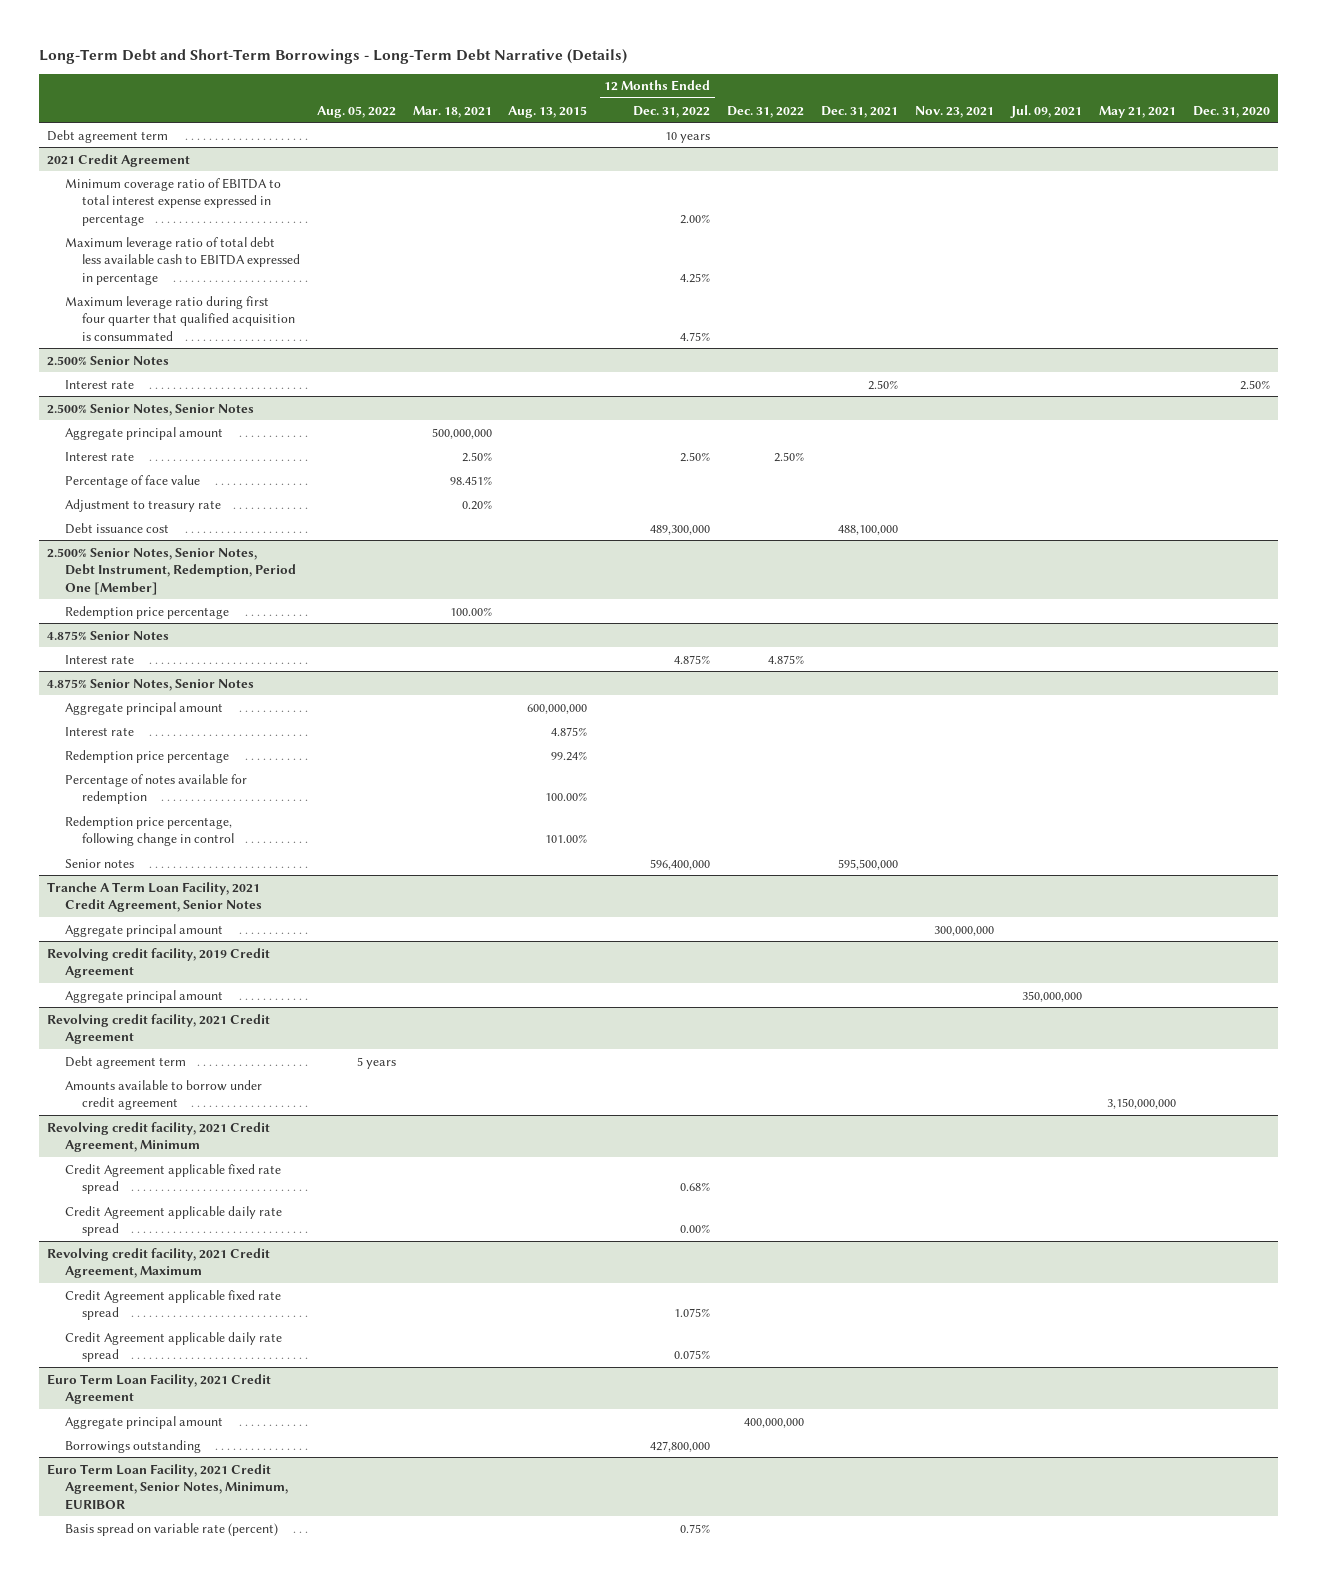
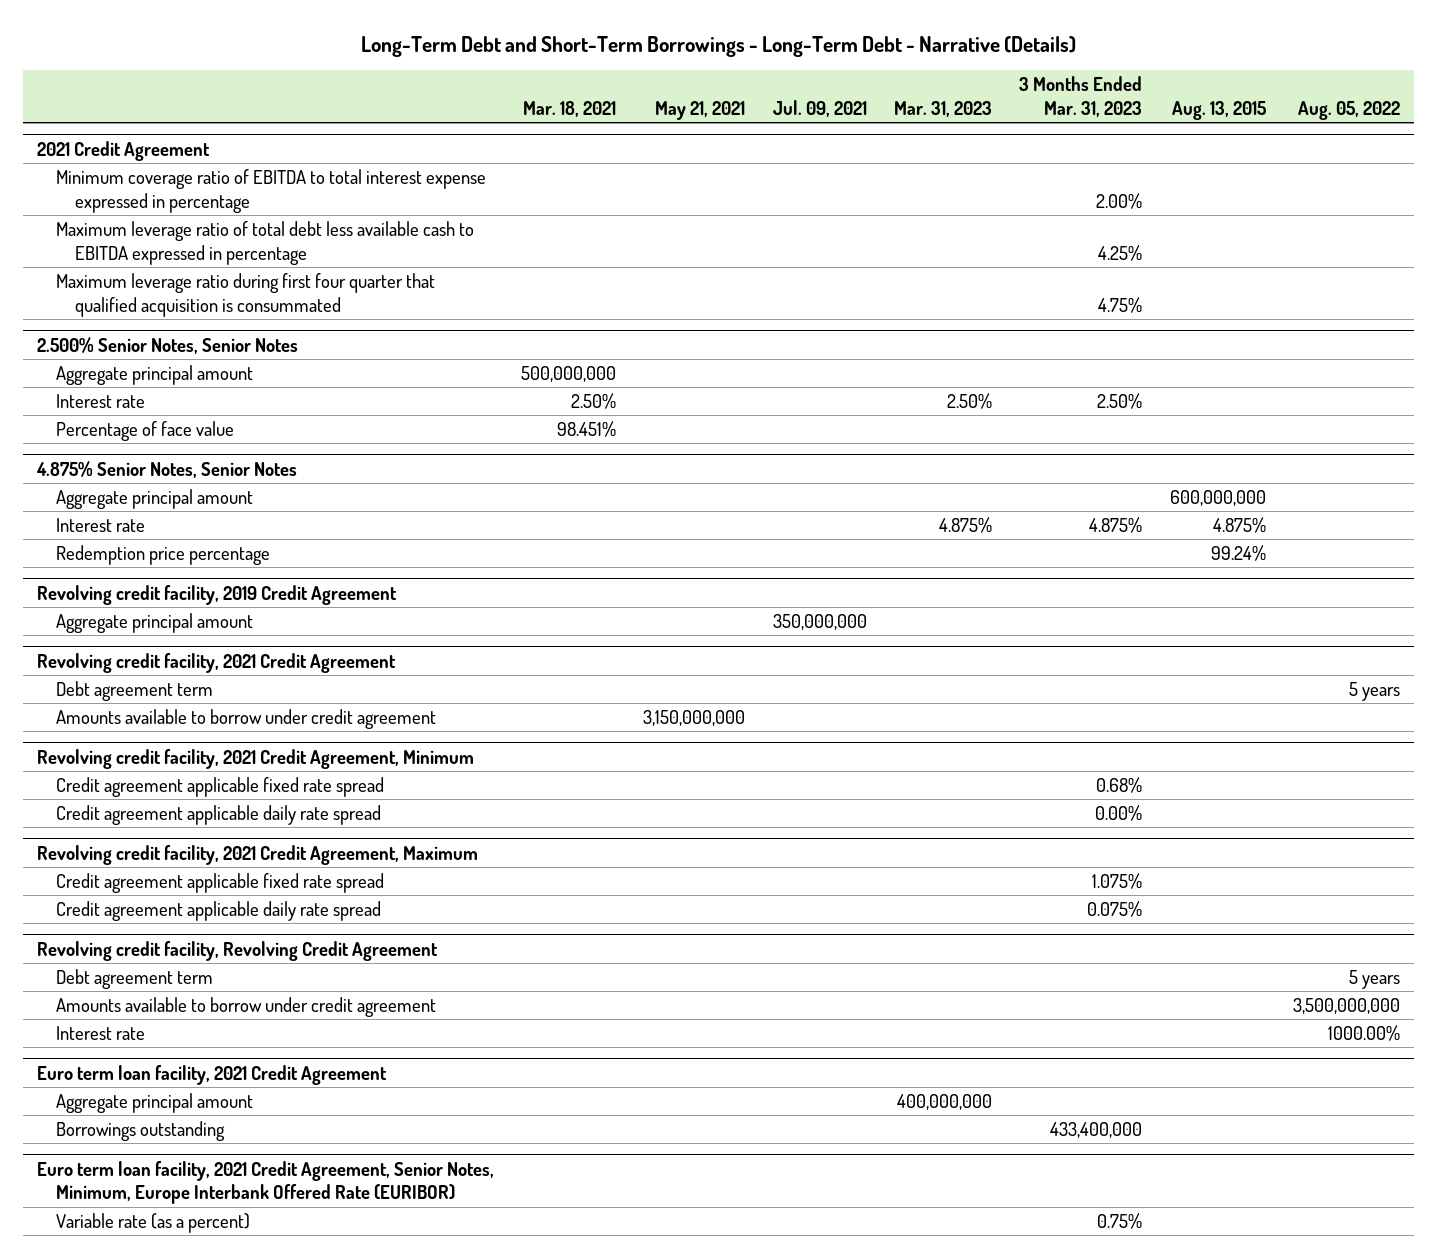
- Long-Term Debt and Short-Term Borrowings - Long-Term Debt Narrative (Details)
+ Long-Term Debt and Short-Term Borrowings - Long-Term Debt - Narrative (Details)
- | Aug. 05, 2022 | Mar. 18, 2021 | Aug. 13, 2015 | 12 Months Ended Dec. 31, 2022 | Dec. 31, 2022 | Dec. 31, 2021 | Nov. 23, 2021 | Jul. 09, 2021 | May 21, 2021 | Dec. 31, 2020
+ | Mar. 18, 2021 | May 21, 2021 | Jul. 09, 2021 | Mar. 31, 2023 | 3 Months Ended Mar. 31, 2023 | Aug. 13, 2015 | Aug. 05, 2022
- Debt agreement term | | | | 10 years | | | | | |
- 2.500% Senior Notes
- Interest rate | | | | | | 2.50% | | | | 2.50%
@ 2.500% Senior Notes, Senior Notes
- Adjustment to treasury rate | | 0.20% | | | | | | | |
- Debt issuance cost | | | | 489,300,000 | | 488,100,000 | | | |
- 2.500% Senior Notes, Senior Notes, Debt Instrument, Redemption, Period One [Member]
- Redemption price percentage | | 100.00% | | | | | | | |
- 4.875% Senior Notes
- Interest rate | | | | 4.875% | 4.875% | | | | |
@ 4.875% Senior Notes, Senior Notes
- Percentage of notes available for redemption | | | 100.00% | | | | | | |
- Redemption price percentage, following change in control | | | 101.00% | | | | | | |
- Senior notes | | | | 596,400,000 | | 595,500,000 | | | |
- Tranche A Term Loan Facility, 2021 Credit Agreement, Senior Notes
- Aggregate principal amount | | | | | | | 300,000,000 | | |
@ Revolving credit facility, 2021 Credit Agreement, Minimum
- Credit Agreement applicable fixed rate spread | | | | 0.68% | | | | | |
- Credit Agreement applicable daily rate spread | | | | 0.00% | | | | | |
+ Credit agreement applicable fixed rate spread | | | | | 0.68% | |
+ Credit agreement applicable daily rate spread | | | | | 0.00% | |
@ Revolving credit facility, 2021 Credit Agreement, Maximum
- Credit Agreement applicable fixed rate spread | | | | 1.075% | | | | | |
- Credit Agreement applicable daily rate spread | | | | 0.075% | | | | | |
- Euro Term Loan Facility, 2021 Credit Agreement
@ Revolving credit facility, 2021 Credit Agreement, Maximum
+ Credit agreement applicable fixed rate spread | | | | | 1.075% | |
+ Credit agreement applicable daily rate spread | | | | | 0.075% | |
+ Revolving credit facility, Revolving Credit Agreement
+ Debt agreement term | | | | | | | 5 years
+ Amounts available to borrow under credit agreement | | | | | | | 3,500,000,000
+ Interest rate | | | | | | | 1000.00%
+ Euro term loan facility, 2021 Credit Agreement
- Euro Term Loan Facility, 2021 Credit Agreement, Senior Notes, Minimum, EURIBOR
- Basis spread on variable rate (percent) | | | | 0.75% | | | | | |
+ Euro term loan facility, 2021 Credit Agreement, Senior Notes, Minimum, Europe Interbank Offered Rate (EURIBOR)
+ Variable rate (as a percent) | | | | | 0.75% | |

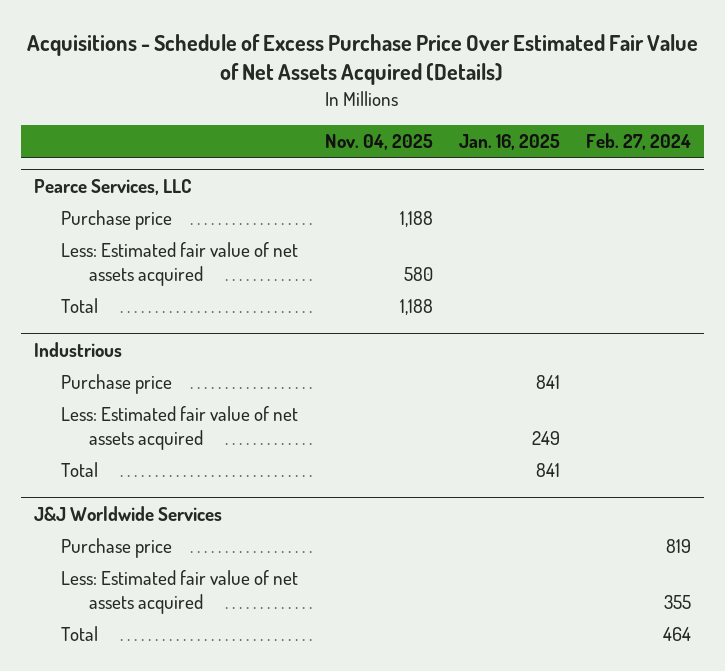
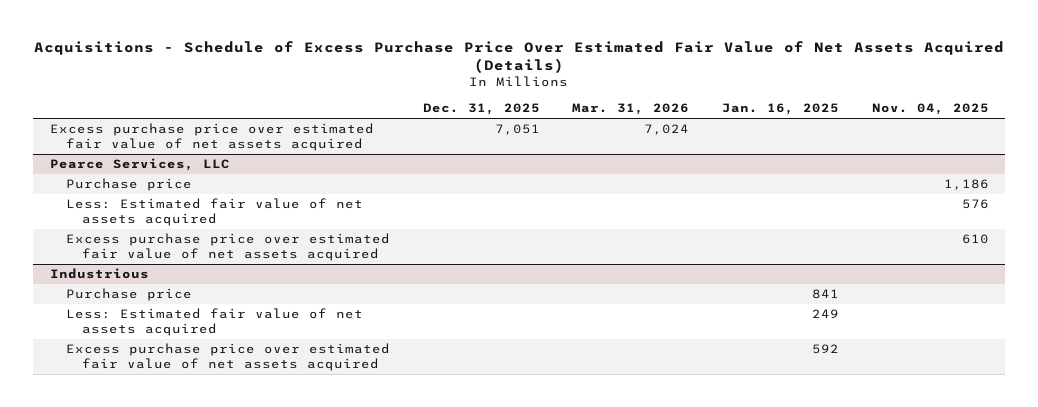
- | Nov. 04, 2025 | Jan. 16, 2025 | Feb. 27, 2024
+ | Dec. 31, 2025 | Mar. 31, 2026 | Jan. 16, 2025 | Nov. 04, 2025
+ Excess purchase price over estimated fair value of net assets acquired | 7,051 | 7,024 | |
@ Pearce Services, LLC
- Purchase price | 1,188 | |
- Less: Estimated fair value of net assets acquired | 580 | |
- Total | 1,188 | |
+ Purchase price | | | | 1,186
+ Less: Estimated fair value of net assets acquired | | | | 576
+ Excess purchase price over estimated fair value of net assets acquired | | | | 610
@ Industrious
- Total | | 841 |
- J&J Worldwide Services
- Purchase price | | | 819
- Less: Estimated fair value of net assets acquired | | | 355
- Total | | | 464
@ Industrious
+ Excess purchase price over estimated fair value of net assets acquired | | | 592 |

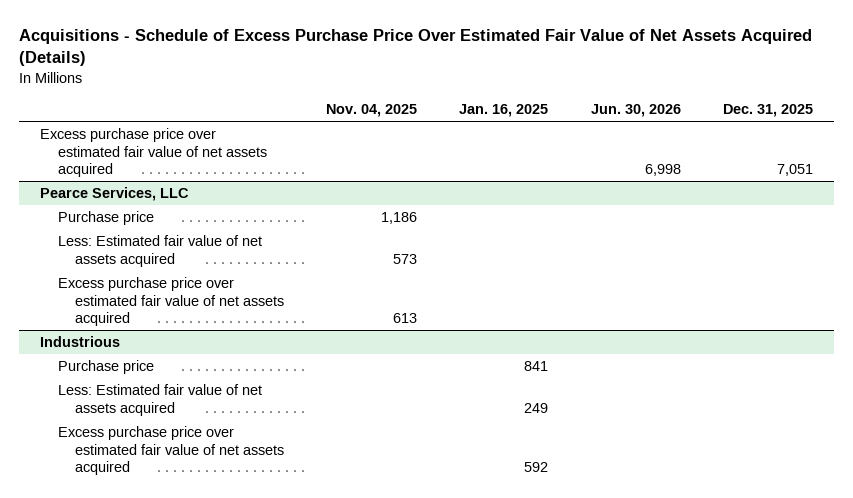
- | Dec. 31, 2025 | Mar. 31, 2026 | Jan. 16, 2025 | Nov. 04, 2025
+ | Nov. 04, 2025 | Jan. 16, 2025 | Jun. 30, 2026 | Dec. 31, 2025
@ Pearce Services, LLC
- Less: Estimated fair value of net assets acquired | | | | 576
- Excess purchase price over estimated fair value of net assets acquired | | | | 610
+ Less: Estimated fair value of net assets acquired | 573 | | |
+ Excess purchase price over estimated fair value of net assets acquired | 613 | | |

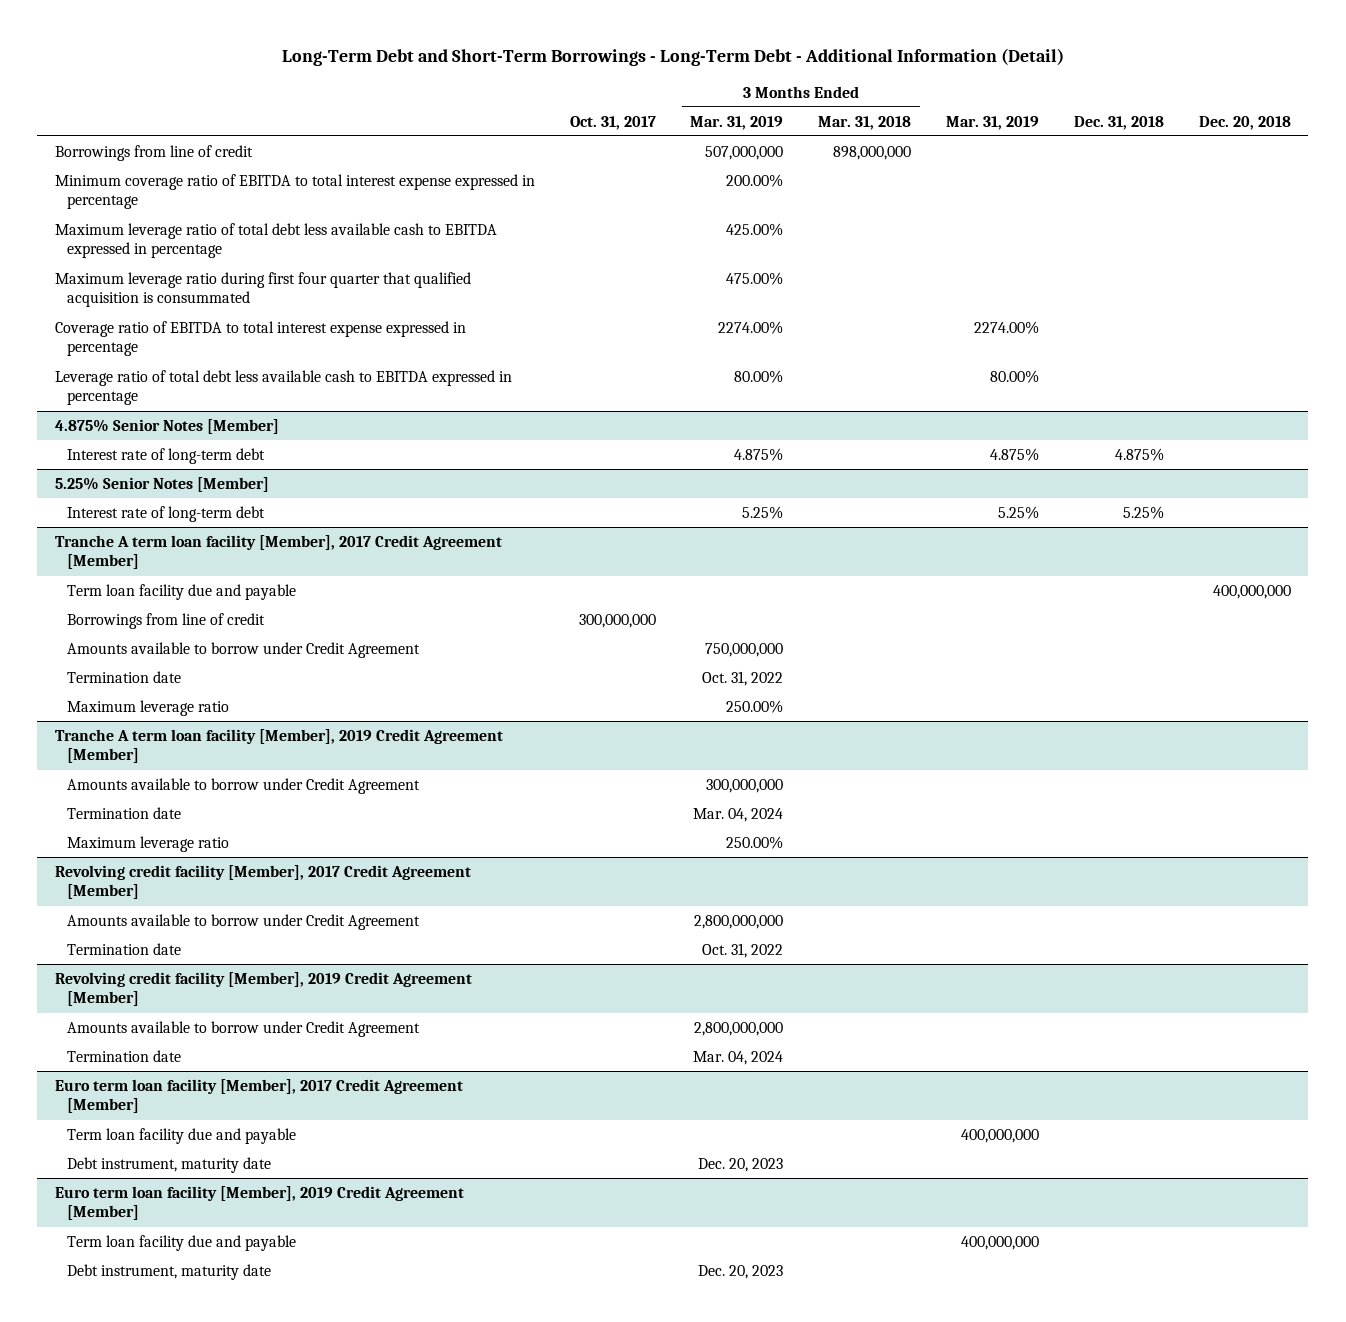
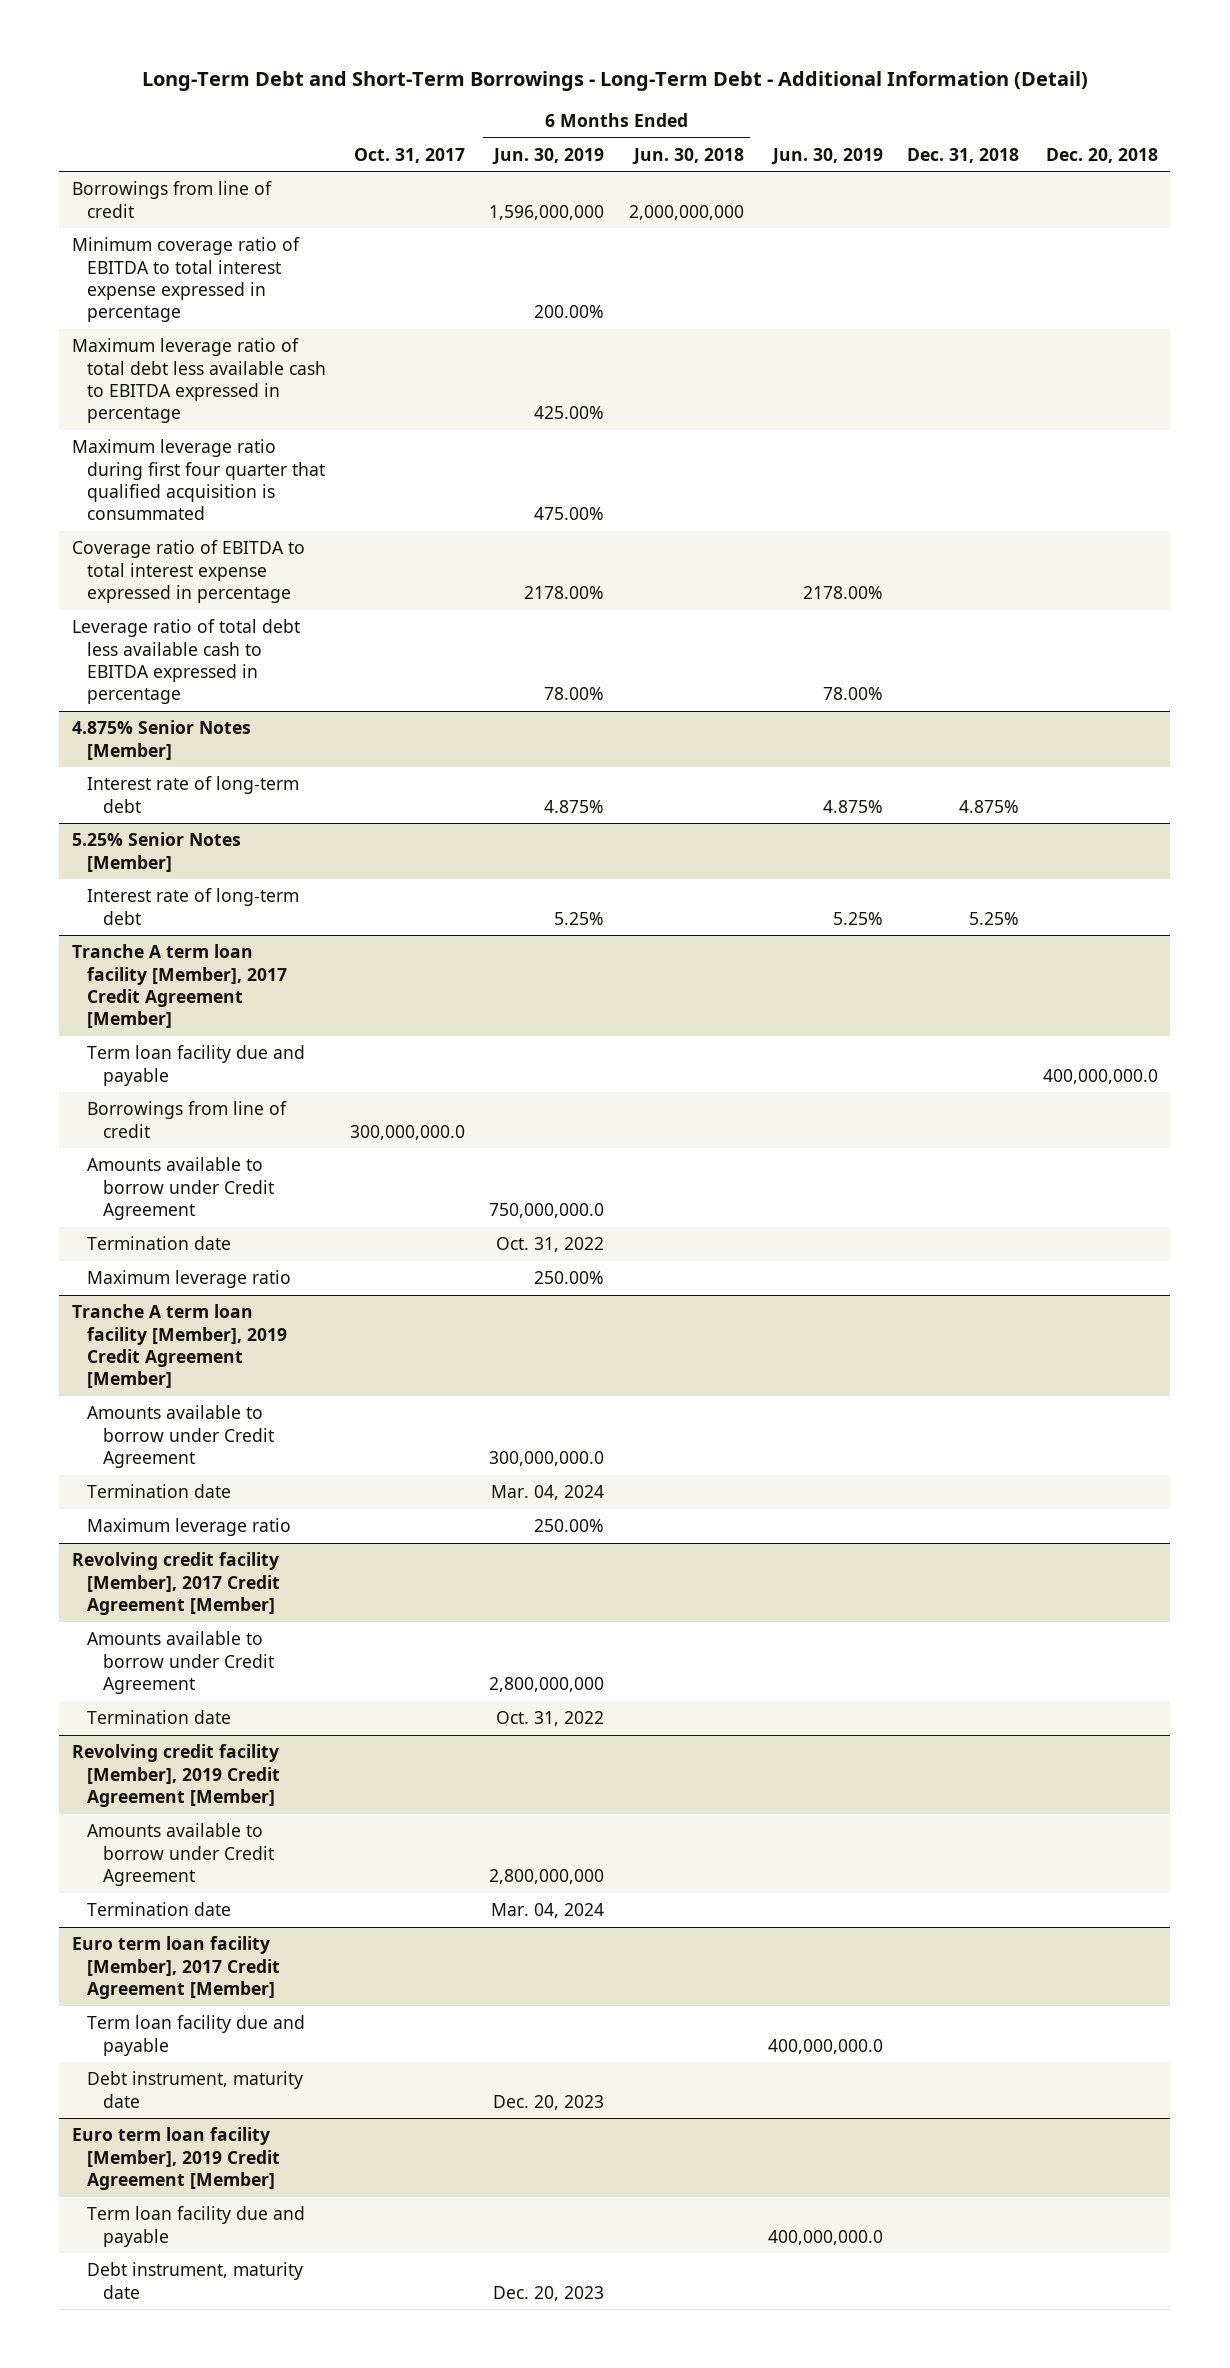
- | Oct. 31, 2017 | 3 Months Ended Mar. 31, 2019 | 3 Months Ended Mar. 31, 2018 | Mar. 31, 2019 | Dec. 31, 2018 | Dec. 20, 2018
+ | Oct. 31, 2017 | 6 Months Ended Jun. 30, 2019 | 6 Months Ended Jun. 30, 2018 | Jun. 30, 2019 | Dec. 31, 2018 | Dec. 20, 2018
@ Tranche A term loan facility [Member], 2017 Credit Agreement [Member]
- Term loan facility due and payable | | | | | | 400,000,000
- Borrowings from line of credit | 300,000,000 | | | | |
+ Term loan facility due and payable | | | | | | 400,000,000.0
+ Borrowings from line of credit | 300,000,000.0 | | | | |

